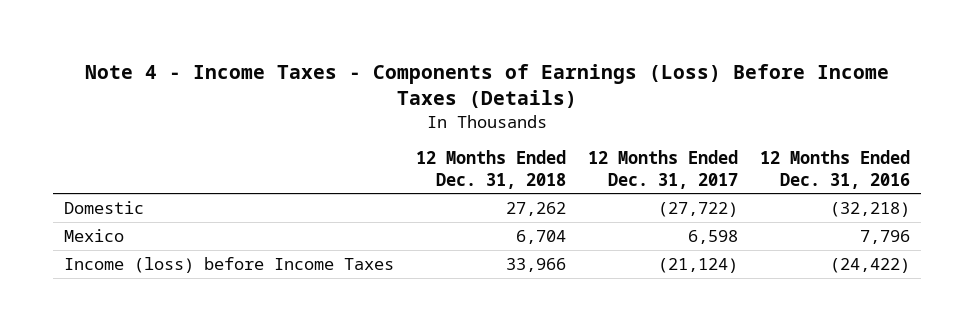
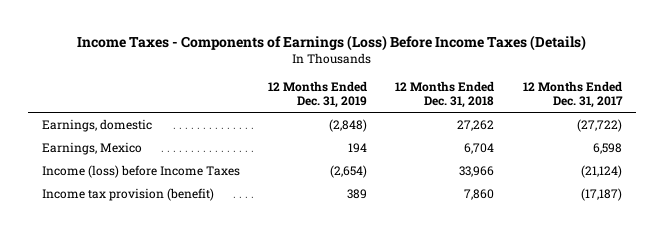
- Note 4 - Income Taxes - Components of Earnings (Loss) Before Income Taxes (Details)
+ Income Taxes - Components of Earnings (Loss) Before Income Taxes (Details)
- | 12 Months Ended Dec. 31, 2018 | 12 Months Ended Dec. 31, 2017 | 12 Months Ended Dec. 31, 2016
+ | 12 Months Ended Dec. 31, 2019 | 12 Months Ended Dec. 31, 2018 | 12 Months Ended Dec. 31, 2017
- Domestic | 27,262 | (27,722) | (32,218)
- Mexico | 6,704 | 6,598 | 7,796
+ Earnings, domestic | (2,848) | 27,262 | (27,722)
+ Earnings, Mexico | 194 | 6,704 | 6,598
+ Income tax provision (benefit) | 389 | 7,860 | (17,187)

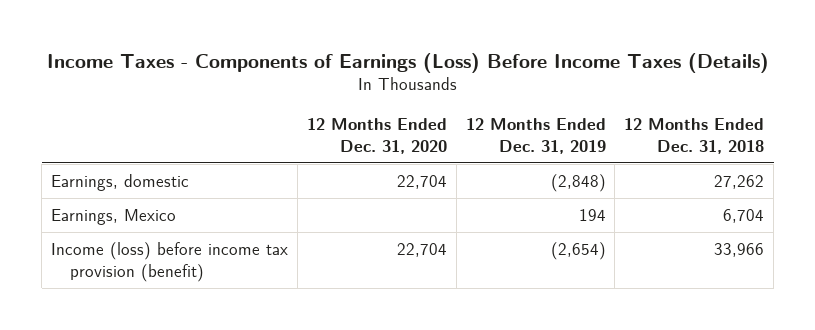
- | 12 Months Ended Dec. 31, 2019 | 12 Months Ended Dec. 31, 2018 | 12 Months Ended Dec. 31, 2017
+ | 12 Months Ended Dec. 31, 2020 | 12 Months Ended Dec. 31, 2019 | 12 Months Ended Dec. 31, 2018
- Income (loss) before Income Taxes | (2,654) | 33,966 | (21,124)
- Income tax provision (benefit) | 389 | 7,860 | (17,187)
+ Income (loss) before income tax provision (benefit) | 22,704 | (2,654) | 33,966

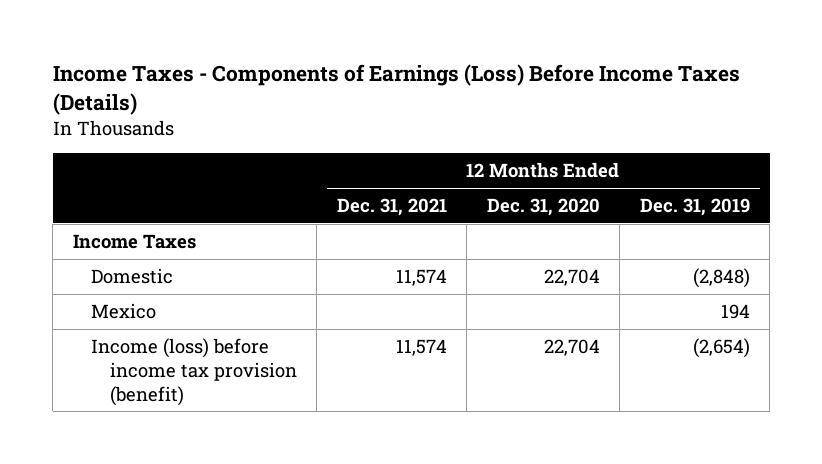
- | 12 Months Ended Dec. 31, 2020 | 12 Months Ended Dec. 31, 2019 | 12 Months Ended Dec. 31, 2018
+ | 12 Months Ended Dec. 31, 2021 | 12 Months Ended Dec. 31, 2020 | 12 Months Ended Dec. 31, 2019
- Earnings, domestic | 22,704 | (2,848) | 27,262
- Earnings, Mexico | | 194 | 6,704
+ Income Taxes
+ Domestic | 11,574 | 22,704 | (2,848)
+ Mexico | | | 194

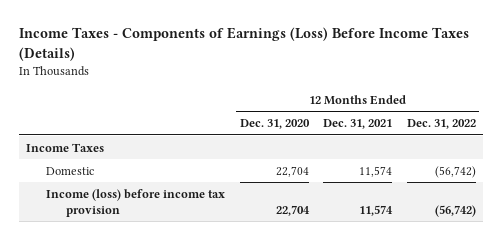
- | 12 Months Ended Dec. 31, 2021 | 12 Months Ended Dec. 31, 2020 | 12 Months Ended Dec. 31, 2019
+ | 12 Months Ended Dec. 31, 2020 | 12 Months Ended Dec. 31, 2021 | 12 Months Ended Dec. 31, 2022
- Mexico | | | 194
- Income (loss) before income tax provision (benefit) | 11,574 | 22,704 | (2,654)
+ Income (loss) before income tax provision | 22,704 | 11,574 | (56,742)

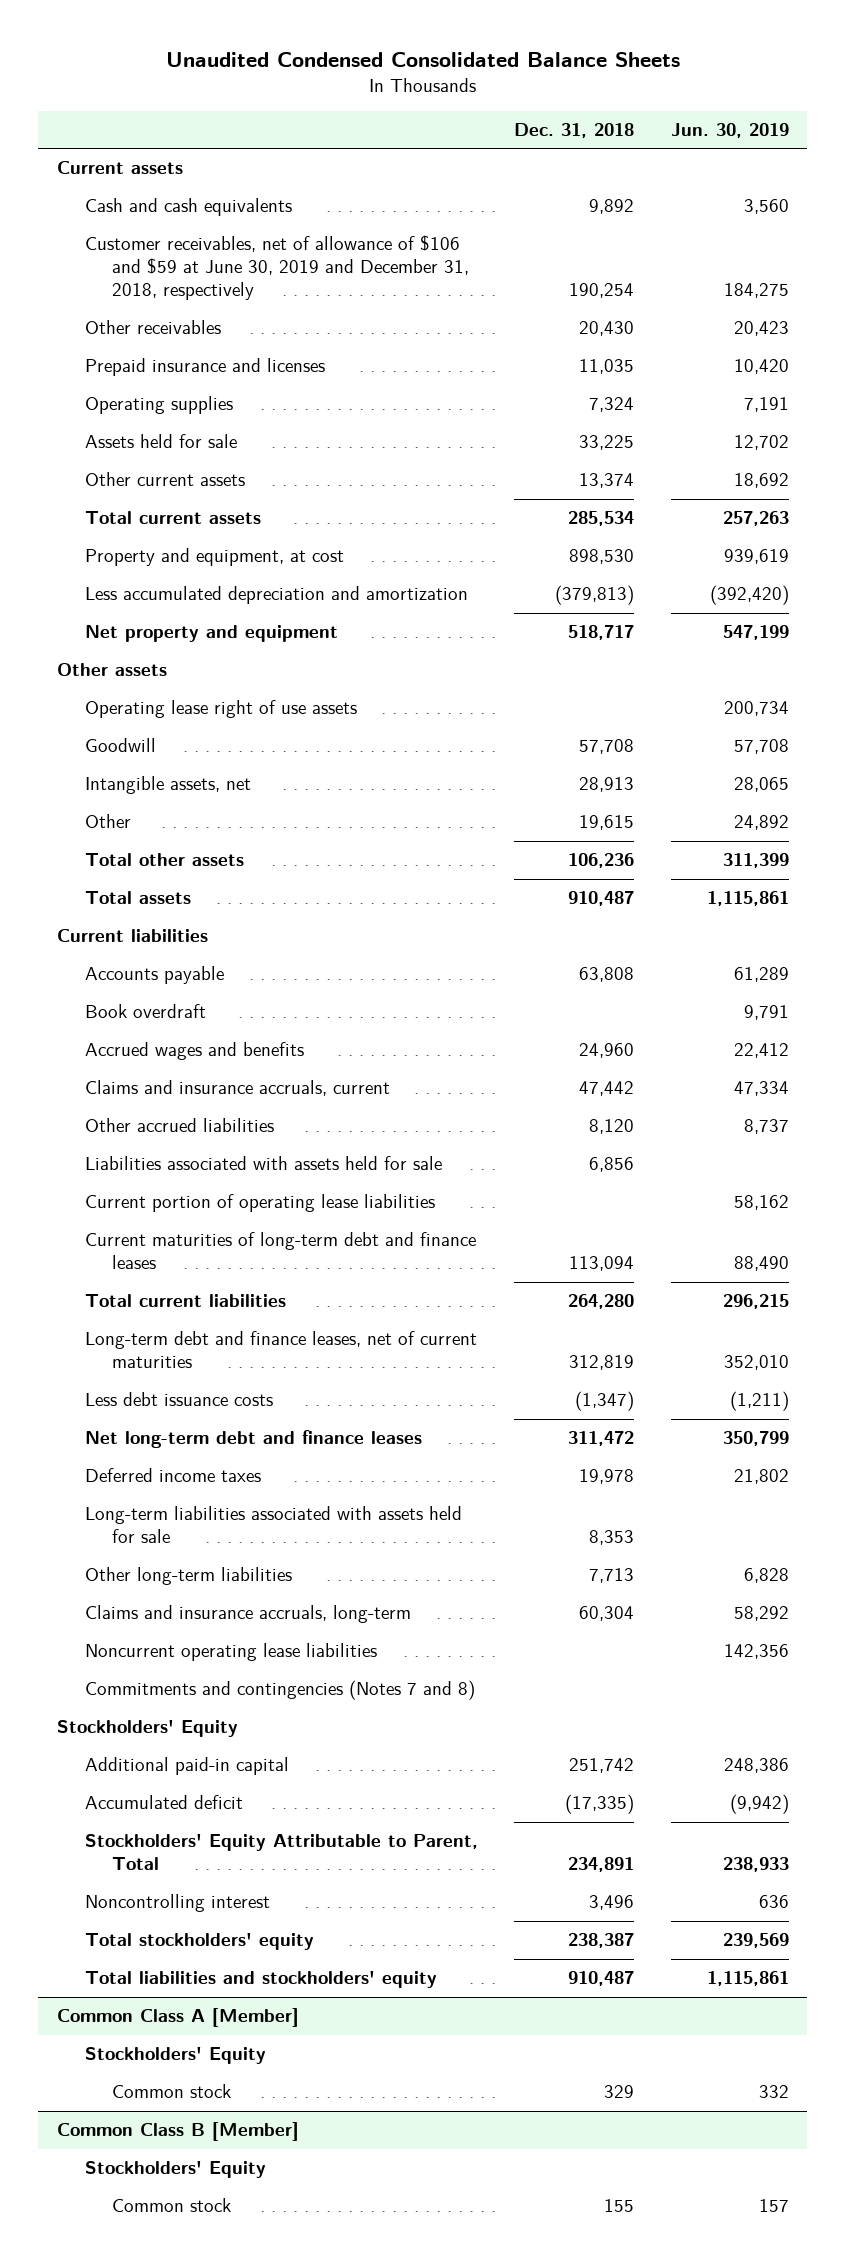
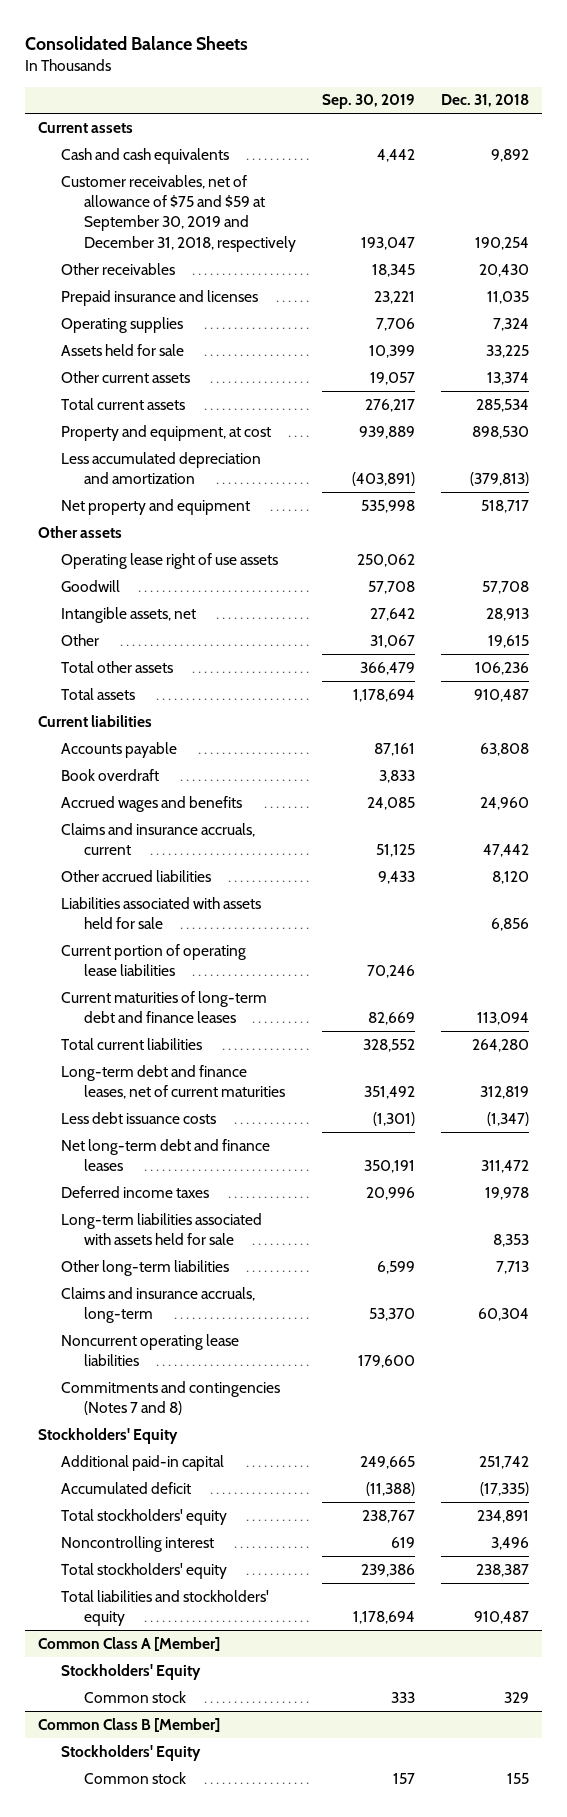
- Unaudited Condensed Consolidated Balance Sheets
+ Consolidated Balance Sheets
- | Dec. 31, 2018 | Jun. 30, 2019
+ | Sep. 30, 2019 | Dec. 31, 2018
- Customer receivables, net of allowance of $106 and $59 at June 30, 2019 and December 31, 2018, respectively | 190,254 | 184,275
+ Customer receivables, net of allowance of $75 and $59 at September 30, 2019 and December 31, 2018, respectively | 193,047 | 190,254
- Stockholders' Equity Attributable to Parent, Total | 234,891 | 238,933
+ Total stockholders' equity | 238,767 | 234,891

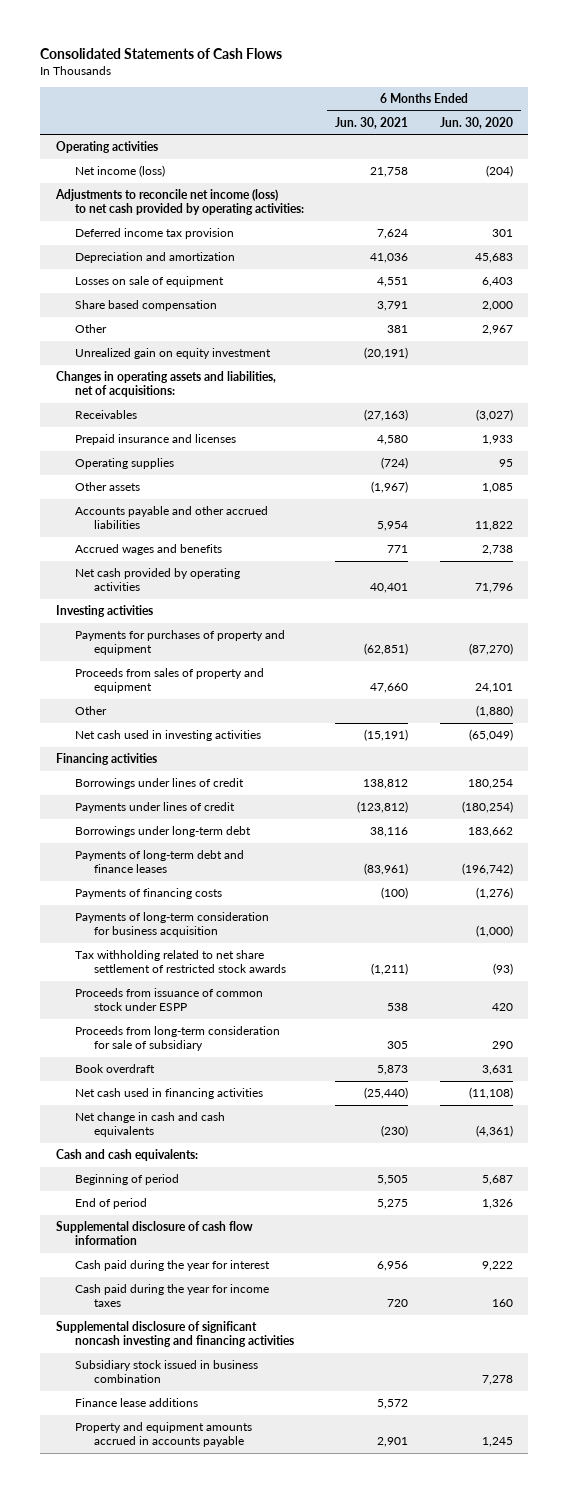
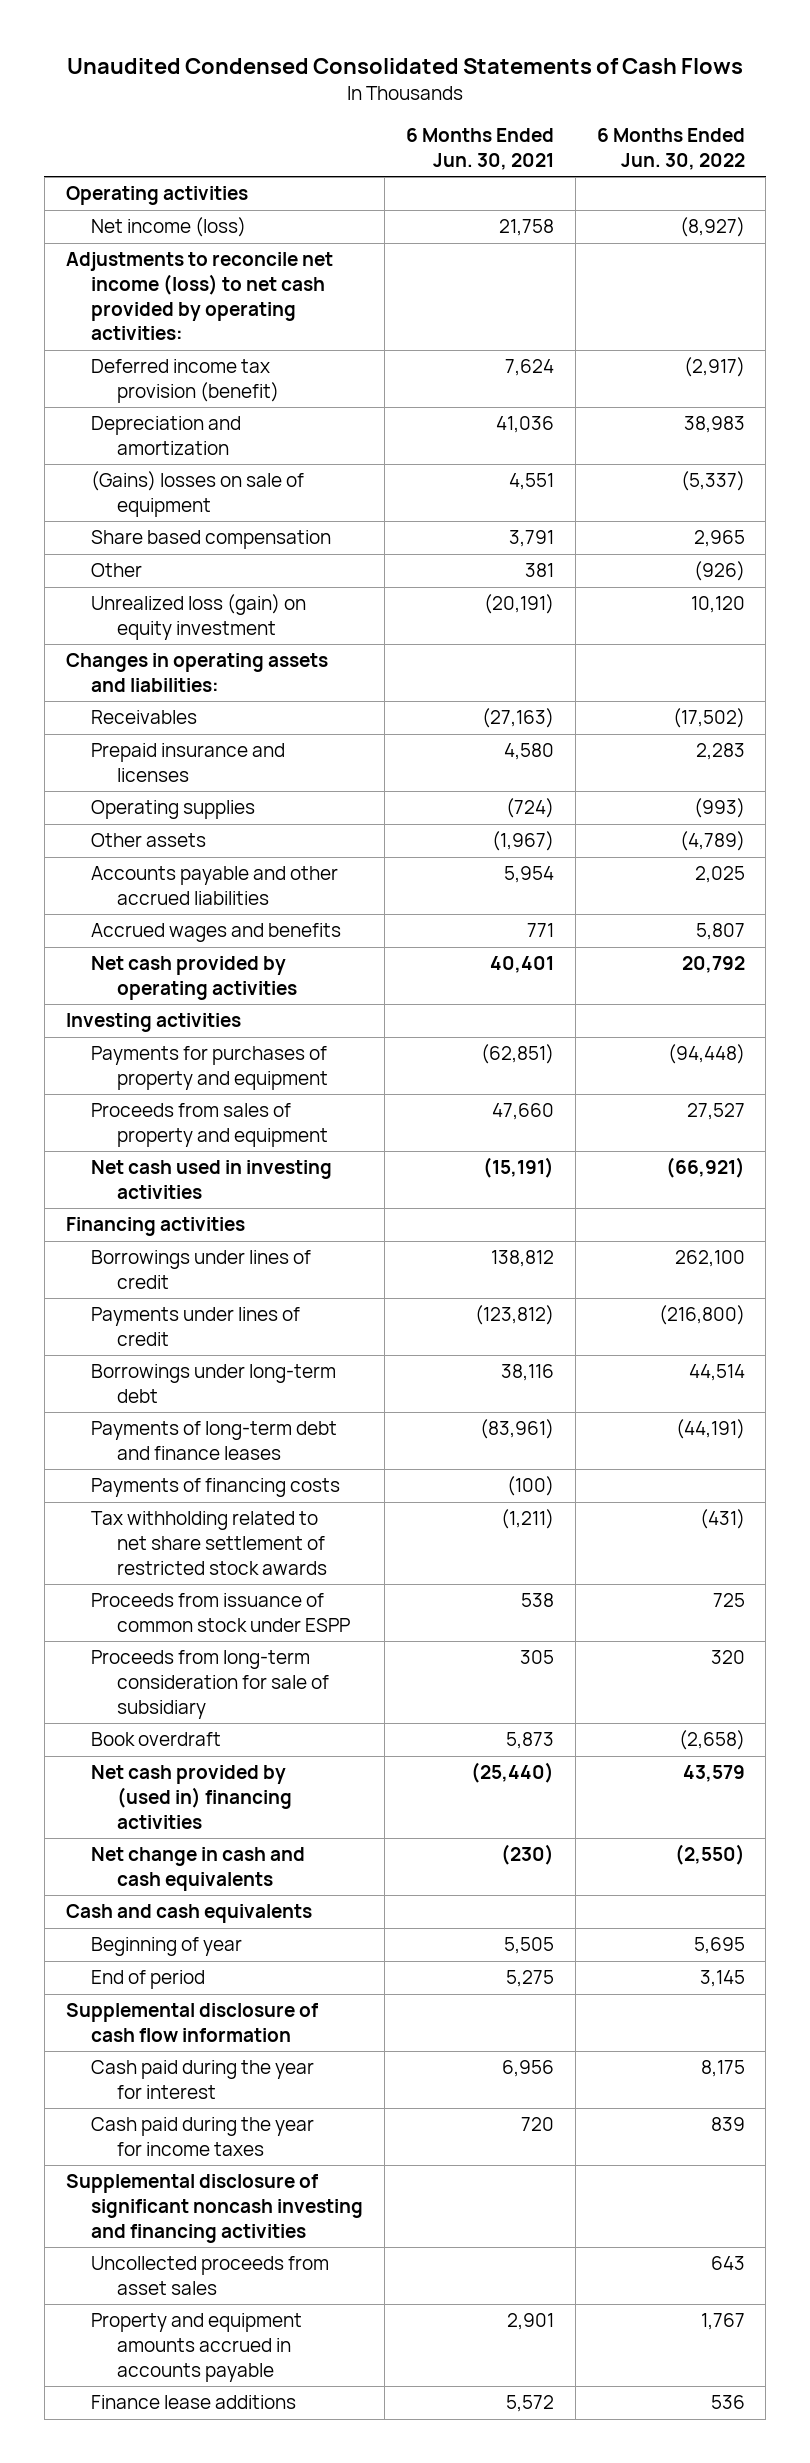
- Consolidated Statements of Cash Flows
+ Unaudited Condensed Consolidated Statements of Cash Flows
- | 6 Months Ended Jun. 30, 2021 | 6 Months Ended Jun. 30, 2020
+ | 6 Months Ended Jun. 30, 2021 | 6 Months Ended Jun. 30, 2022
- Deferred income tax provision | 7,624 | 301
+ Deferred income tax provision (benefit) | 7,624 | (2,917)
- Losses on sale of equipment | 4,551 | 6,403
+ (Gains) losses on sale of equipment | 4,551 | (5,337)
- Unrealized gain on equity investment | (20,191) |
- Changes in operating assets and liabilities, net of acquisitions:
+ Unrealized loss (gain) on equity investment | (20,191) | 10,120
+ Changes in operating assets and liabilities:
- Other | | (1,880)
- Payments of long-term consideration for business acquisition | | (1,000)
- Net cash used in financing activities | (25,440) | (11,108)
+ Net cash provided by (used in) financing activities | (25,440) | 43,579
- Cash and cash equivalents:
- Beginning of period | 5,505 | 5,687
+ Cash and cash equivalents
+ Beginning of year | 5,505 | 5,695
- Subsidiary stock issued in business combination | | 7,278
+ Uncollected proceeds from asset sales | | 643
moved down: Finance lease additions | 5,572 | 536

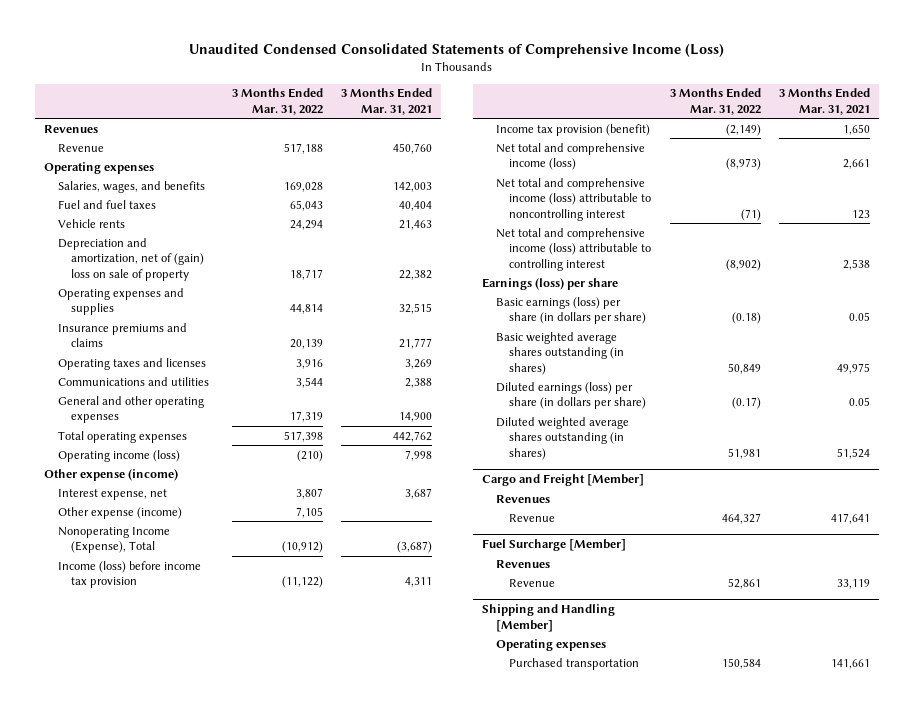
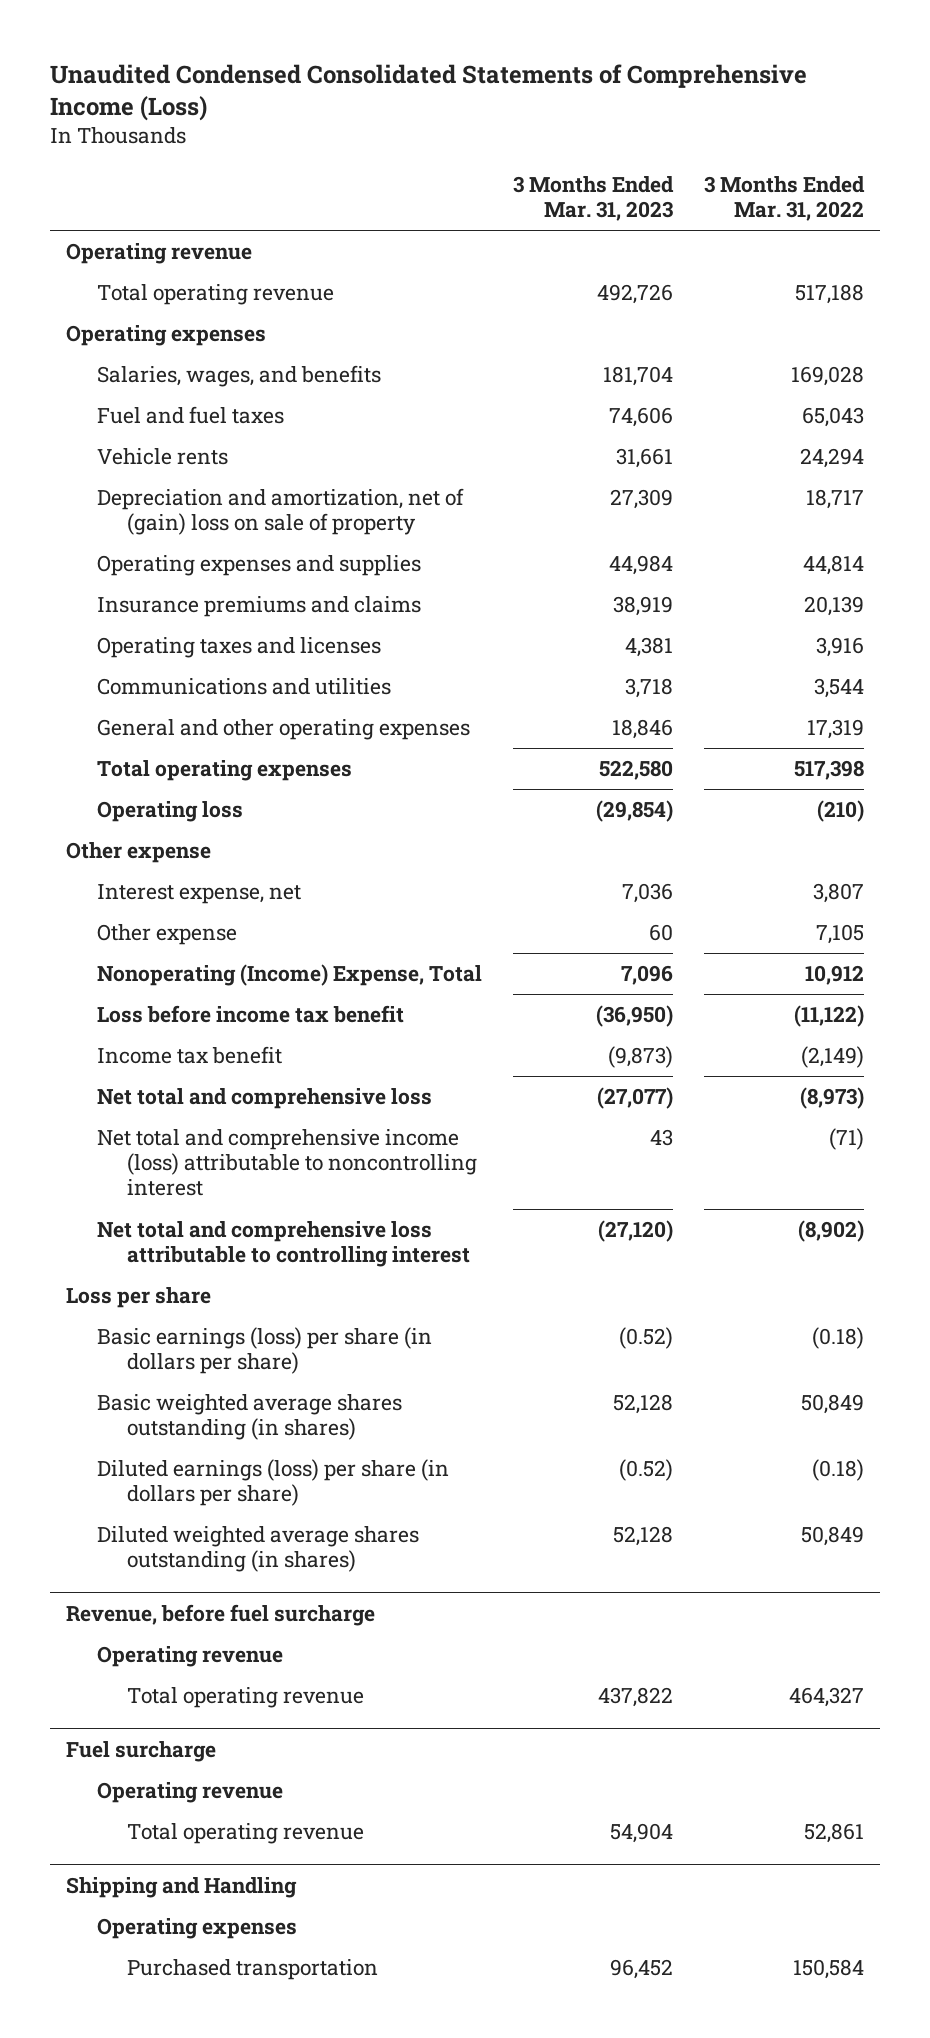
- | 3 Months Ended Mar. 31, 2022 | 3 Months Ended Mar. 31, 2021
+ | 3 Months Ended Mar. 31, 2023 | 3 Months Ended Mar. 31, 2022
- Revenues
- Revenue | 517,188 | 450,760
+ Operating revenue
+ Total operating revenue | 492,726 | 517,188
- Operating income (loss) | (210) | 7,998
- Other expense (income)
+ Operating loss | (29,854) | (210)
+ Other expense
- Other expense (income) | 7,105 |
- Nonoperating Income (Expense), Total | (10,912) | (3,687)
- Income (loss) before income tax provision | (11,122) | 4,311
- Income tax provision (benefit) | (2,149) | 1,650
- Net total and comprehensive income (loss) | (8,973) | 2,661
+ Other expense | 60 | 7,105
+ Nonoperating (Income) Expense, Total | 7,096 | 10,912
+ Loss before income tax benefit | (36,950) | (11,122)
+ Income tax benefit | (9,873) | (2,149)
+ Net total and comprehensive loss | (27,077) | (8,973)
- Net total and comprehensive income (loss) attributable to controlling interest | (8,902) | 2,538
- Earnings (loss) per share
+ Net total and comprehensive loss attributable to controlling interest | (27,120) | (8,902)
+ Loss per share
- Diluted earnings (loss) per share (in dollars per share) | (0.17) | 0.05
- Diluted weighted average shares outstanding (in shares) | 51,981 | 51,524
- Cargo and Freight [Member]
- Revenues
- Revenue | 464,327 | 417,641
- Fuel Surcharge [Member]
- Revenues
- Revenue | 52,861 | 33,119
- Shipping and Handling [Member]
+ Diluted earnings (loss) per share (in dollars per share) | (0.52) | (0.18)
+ Diluted weighted average shares outstanding (in shares) | 52,128 | 50,849
+ Revenue, before fuel surcharge
+ Operating revenue
+ Total operating revenue | 437,822 | 464,327
+ Fuel surcharge
+ Operating revenue
+ Total operating revenue | 54,904 | 52,861
+ Shipping and Handling

